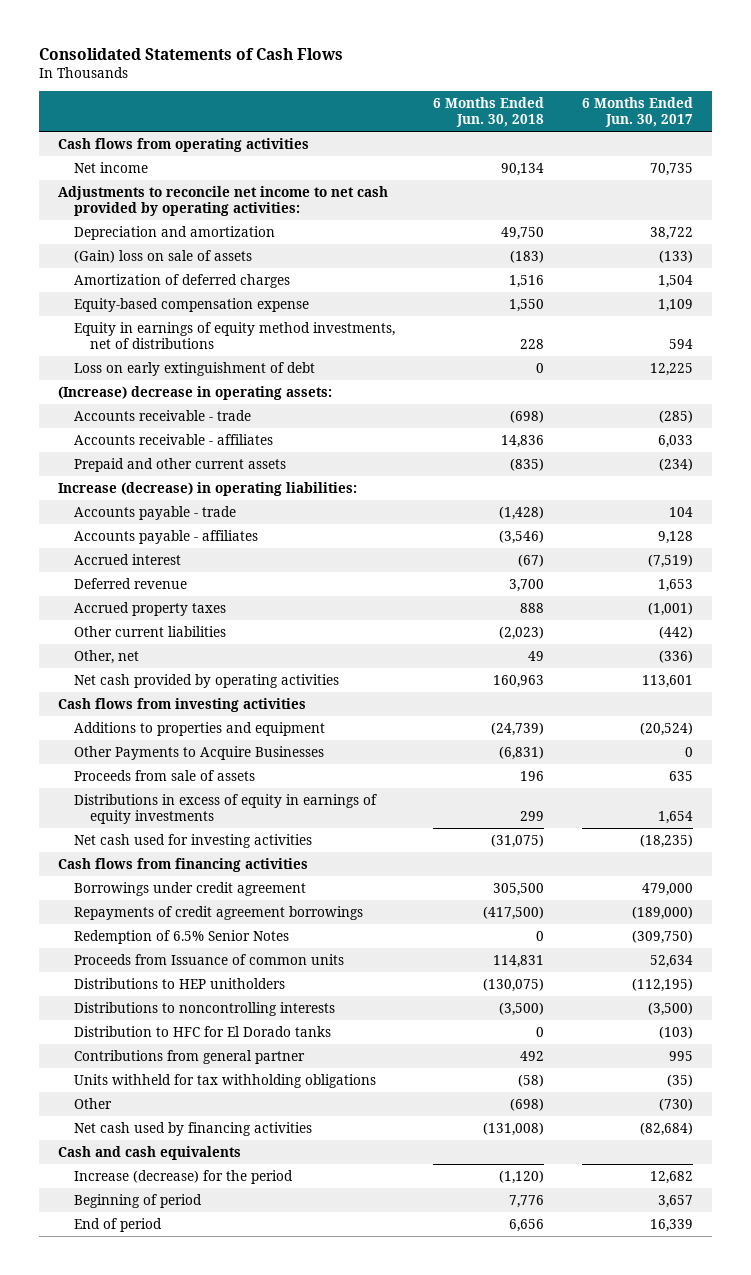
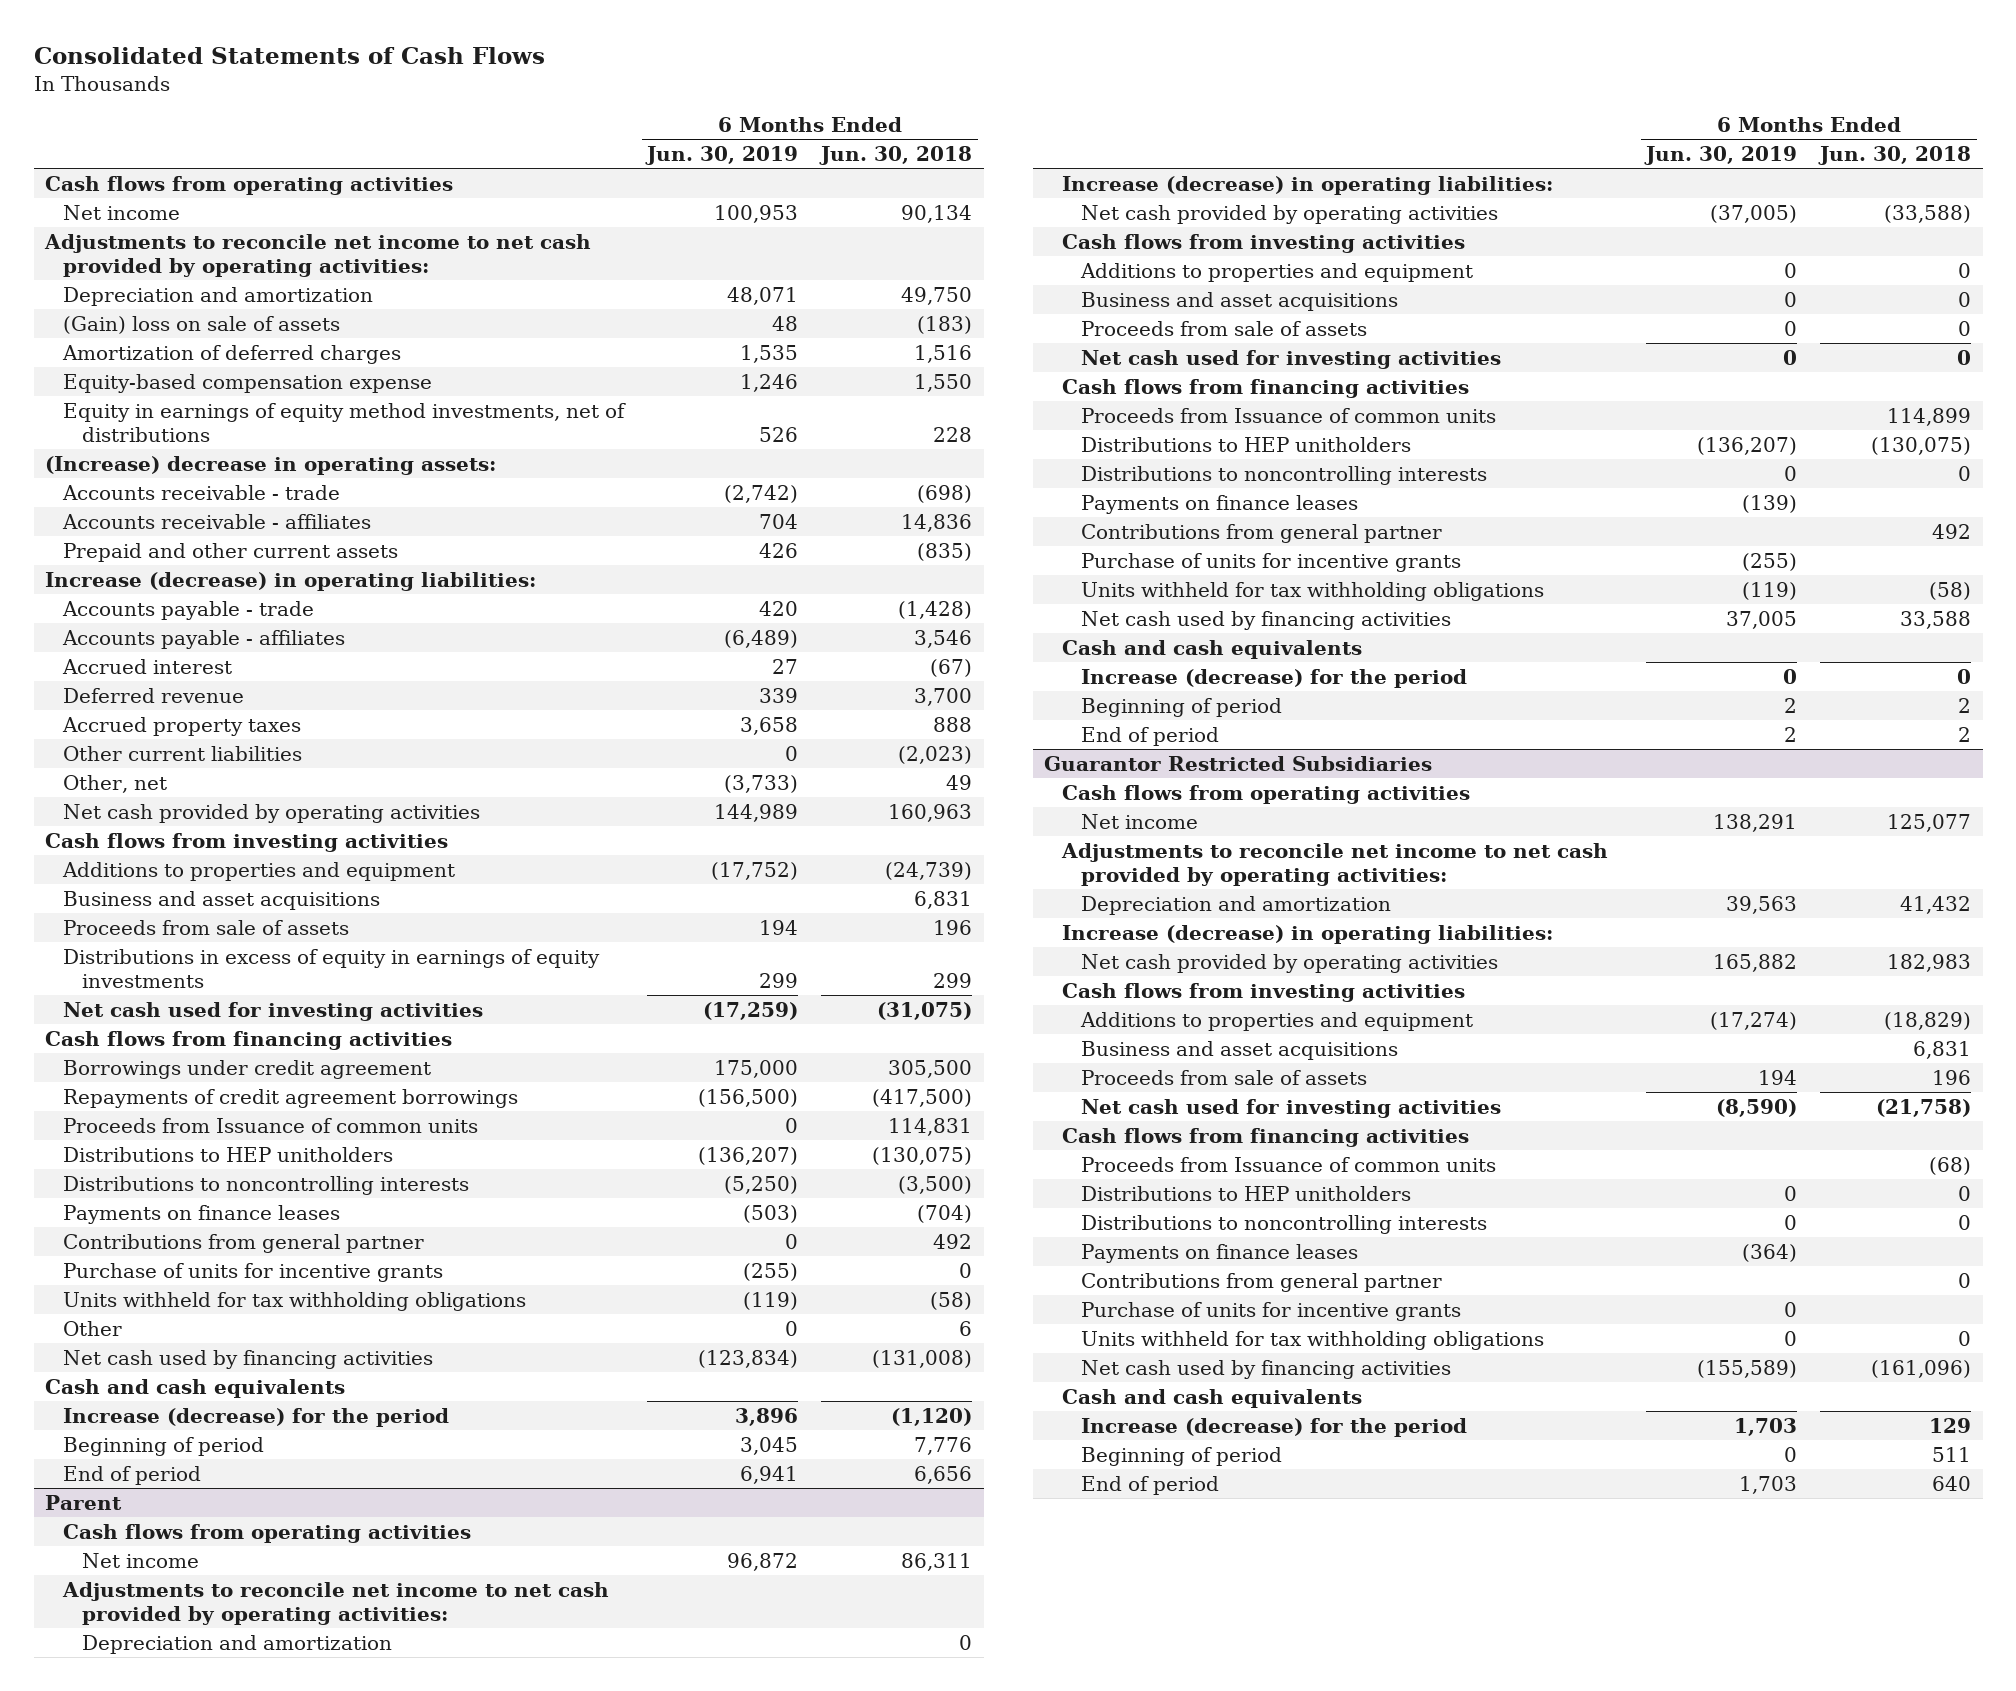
- | 6 Months Ended Jun. 30, 2018 | 6 Months Ended Jun. 30, 2017
+ | 6 Months Ended Jun. 30, 2019 | 6 Months Ended Jun. 30, 2018
- Loss on early extinguishment of debt | 0 | 12,225
- Accounts payable - affiliates | (3,546) | 9,128
+ Accounts payable - affiliates | (6,489) | 3,546
- Other Payments to Acquire Businesses | (6,831) | 0
+ Business and asset acquisitions | | 6,831
- Redemption of 6.5% Senior Notes | 0 | (309,750)
- Distribution to HFC for El Dorado tanks | 0 | (103)
+ Payments on finance leases | (503) | (704)
+ Purchase of units for incentive grants | (255) | 0
- Other | (698) | (730)
+ Other | 0 | 6
+ Parent
+ Cash flows from operating activities
+ Net income | 96,872 | 86,311
+ Adjustments to reconcile net income to net cash provided by operating activities:
+ Depreciation and amortization | | 0
+ Increase (decrease) in operating liabilities:
+ Net cash provided by operating activities | (37,005) | (33,588)
+ Cash flows from investing activities
+ Additions to properties and equipment | 0 | 0
+ Business and asset acquisitions | 0 | 0
+ Proceeds from sale of assets | 0 | 0
+ Net cash used for investing activities | 0 | 0
+ Cash flows from financing activities
+ Proceeds from Issuance of common units | | 114,899
+ Distributions to HEP unitholders | (136,207) | (130,075)
+ Distributions to noncontrolling interests | 0 | 0
+ Payments on finance leases | (139) |
+ Contributions from general partner | | 492
+ Purchase of units for incentive grants | (255) |
+ Units withheld for tax withholding obligations | (119) | (58)
+ Net cash used by financing activities | 37,005 | 33,588
+ Cash and cash equivalents
+ Increase (decrease) for the period | 0 | 0
+ Beginning of period | 2 | 2
+ End of period | 2 | 2
+ Guarantor Restricted Subsidiaries
+ Cash flows from operating activities
+ Net income | 138,291 | 125,077
+ Adjustments to reconcile net income to net cash provided by operating activities:
+ Depreciation and amortization | 39,563 | 41,432
+ Increase (decrease) in operating liabilities:
+ Net cash provided by operating activities | 165,882 | 182,983
+ Cash flows from investing activities
+ Additions to properties and equipment | (17,274) | (18,829)
+ Business and asset acquisitions | | 6,831
+ Proceeds from sale of assets | 194 | 196
+ Net cash used for investing activities | (8,590) | (21,758)
+ Cash flows from financing activities
+ Proceeds from Issuance of common units | | (68)
+ Distributions to HEP unitholders | 0 | 0
+ Distributions to noncontrolling interests | 0 | 0
+ Payments on finance leases | (364) |
+ Contributions from general partner | | 0
+ Purchase of units for incentive grants | 0 |
+ Units withheld for tax withholding obligations | 0 | 0
+ Net cash used by financing activities | (155,589) | (161,096)
+ Cash and cash equivalents
+ Increase (decrease) for the period | 1,703 | 129
+ Beginning of period | 0 | 511
+ End of period | 1,703 | 640

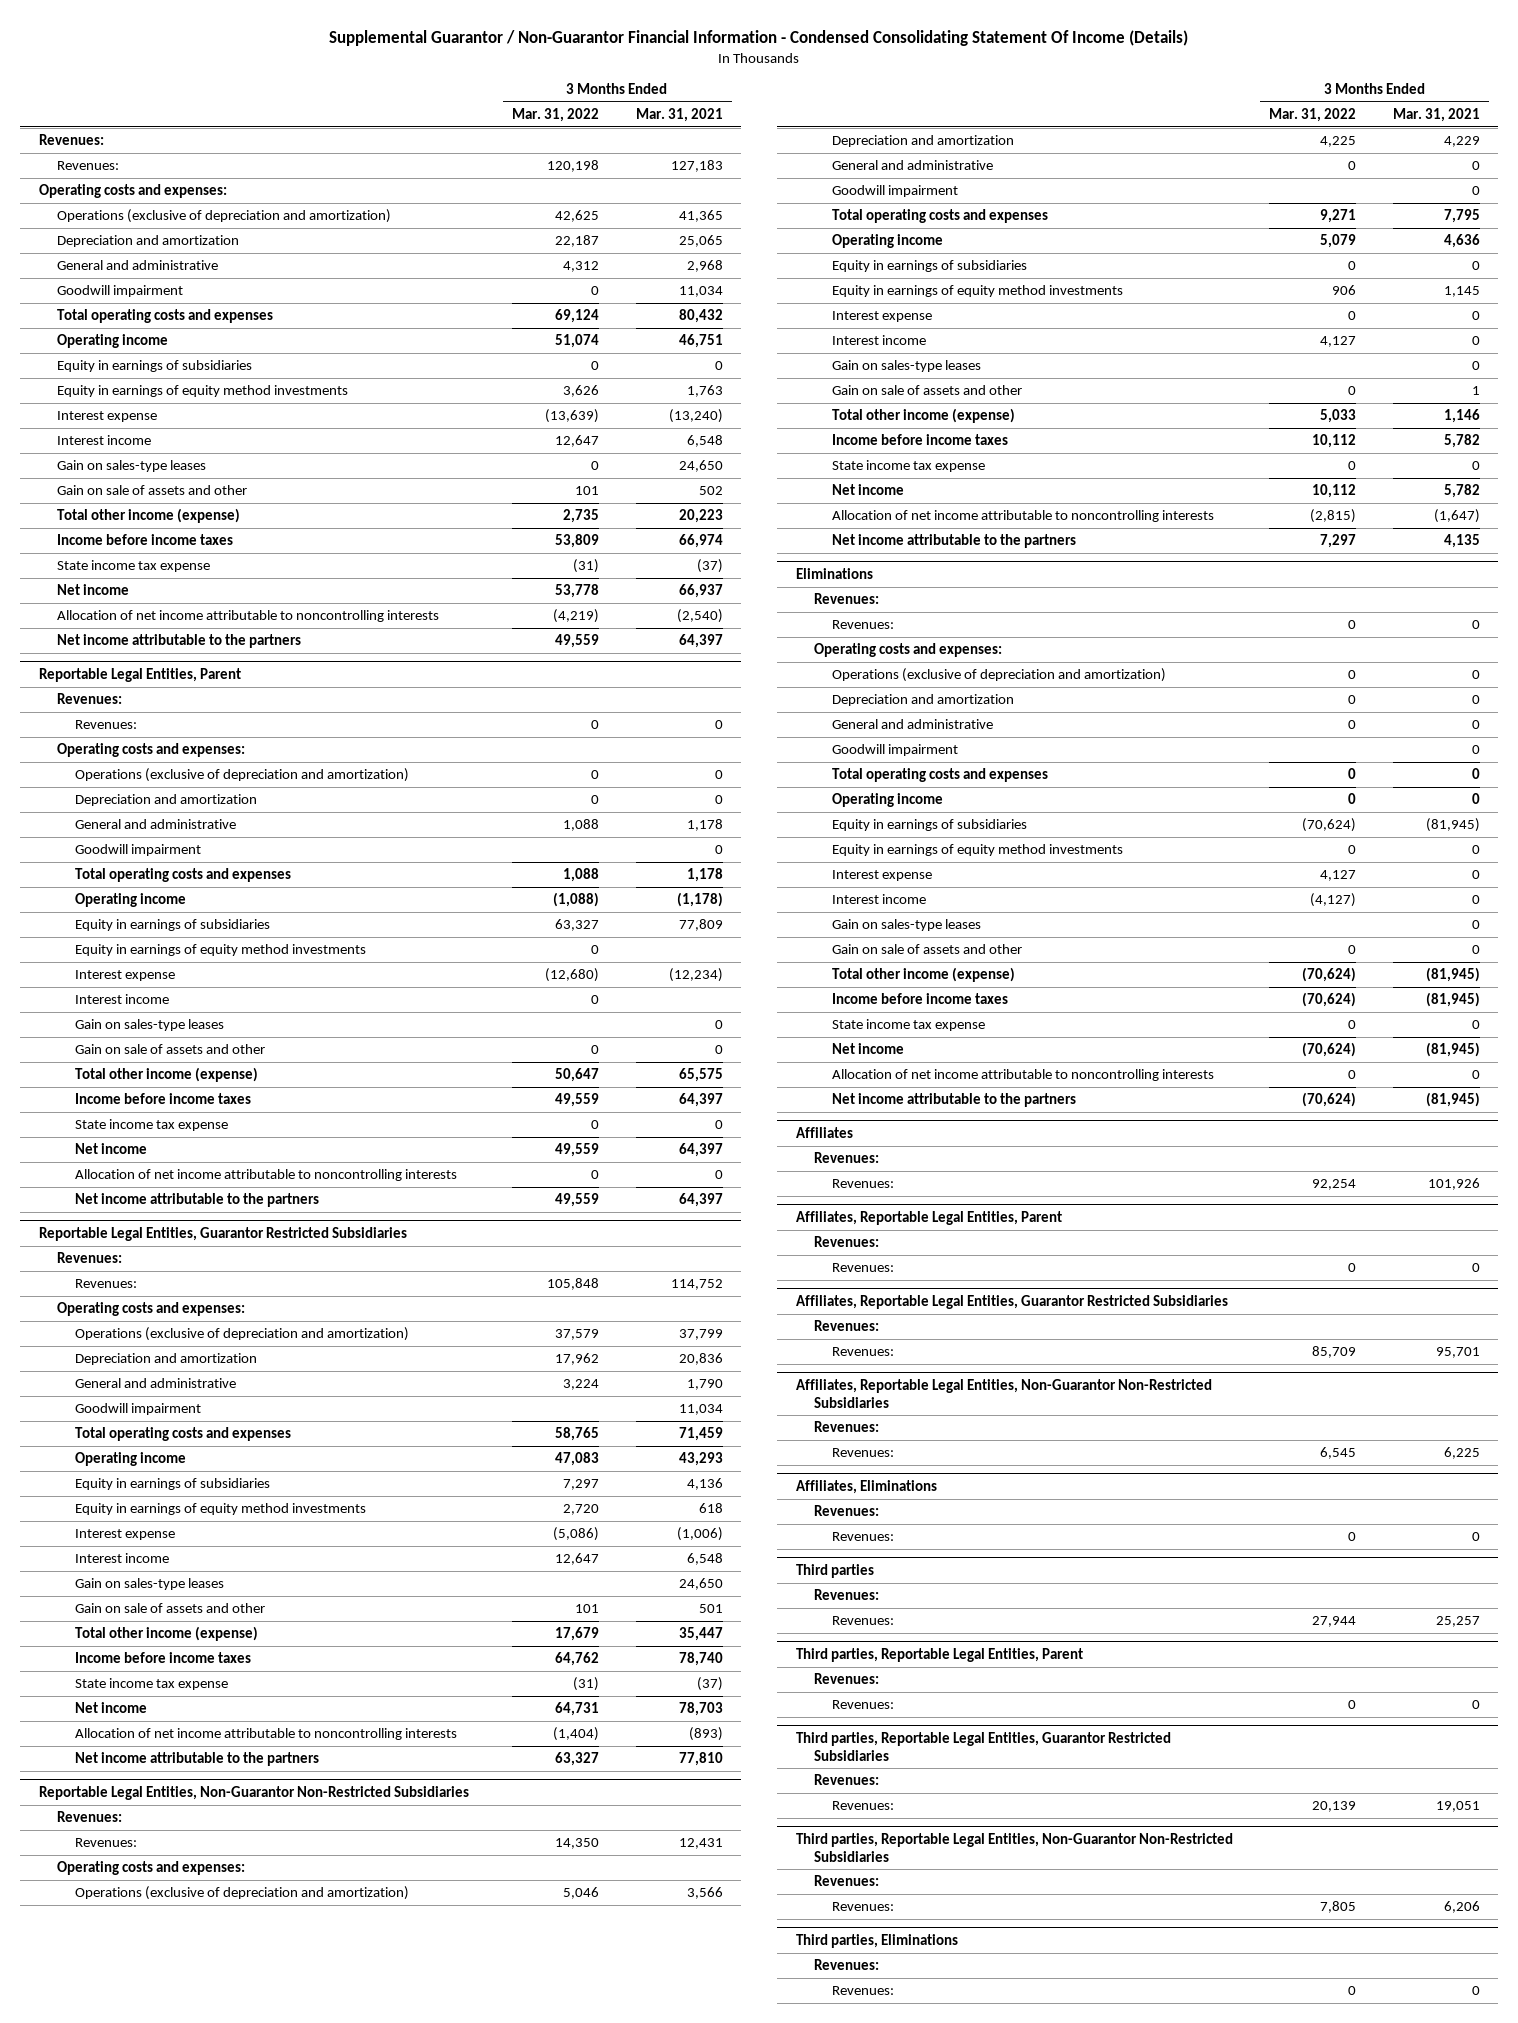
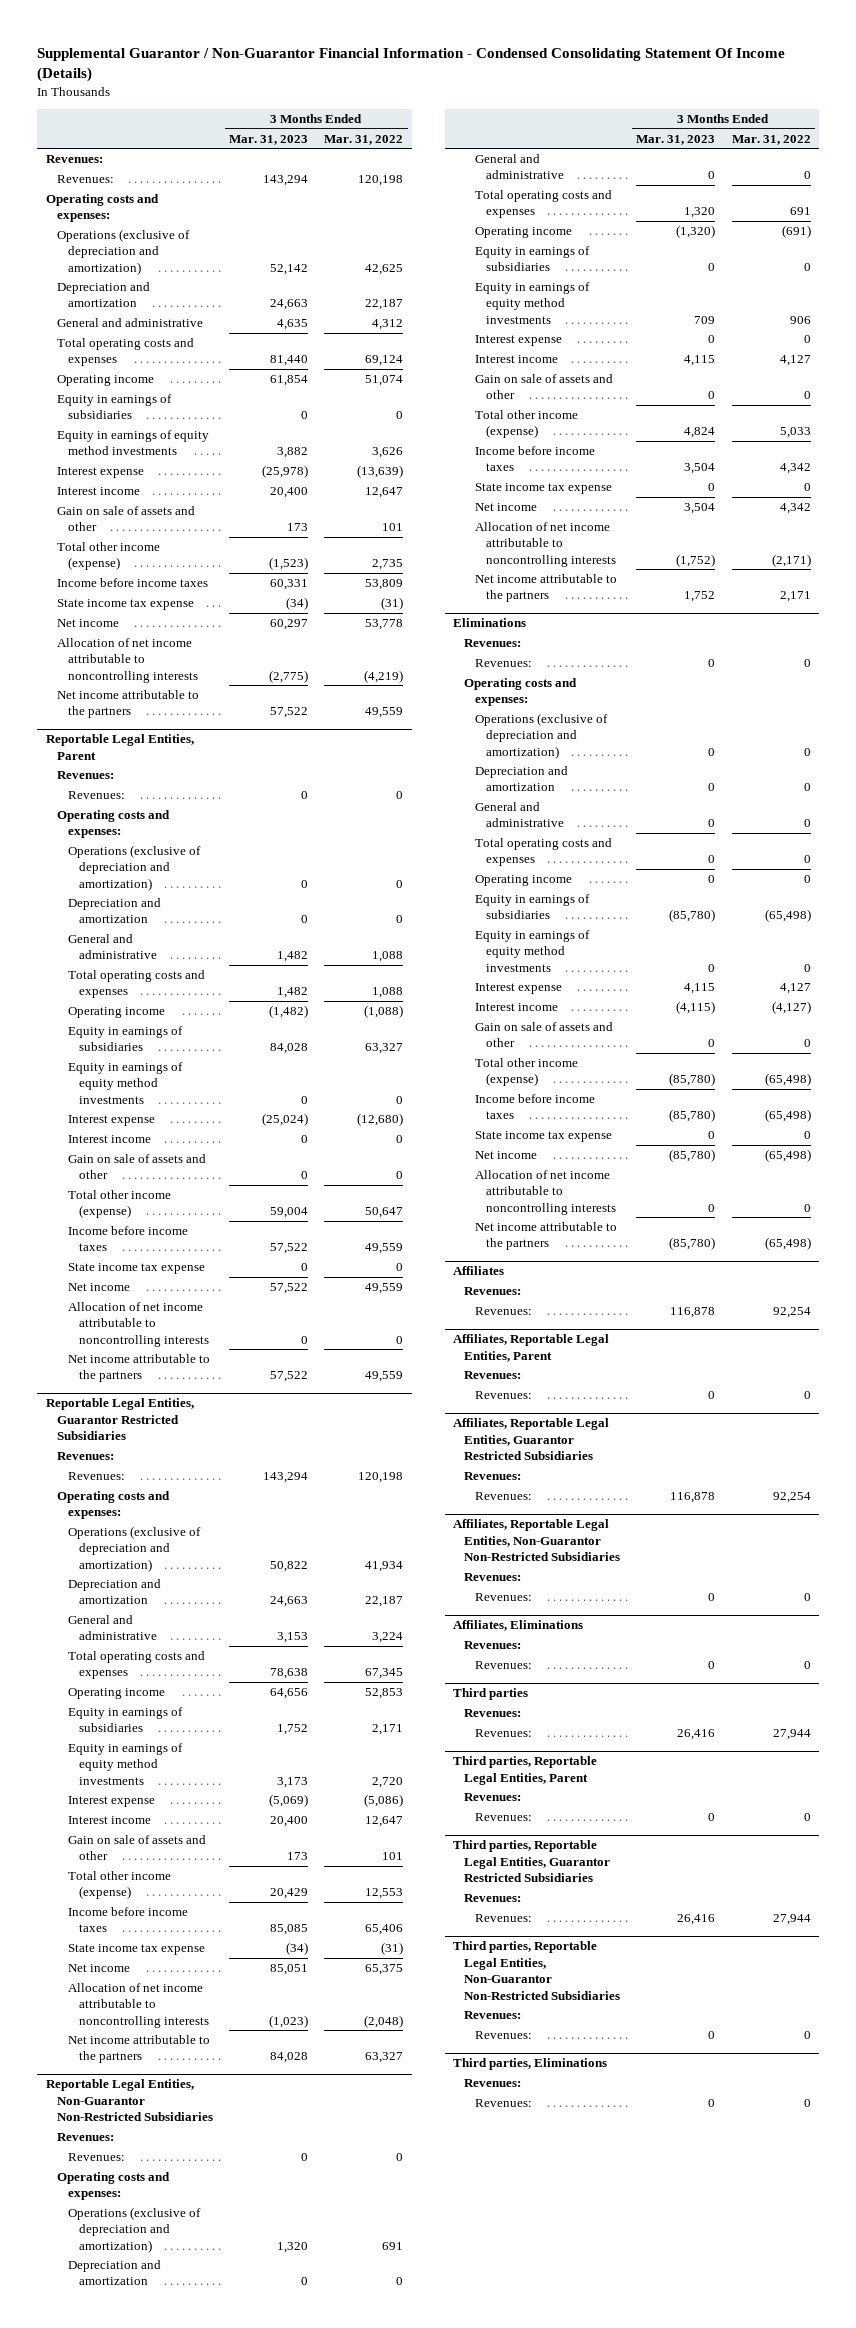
- | 3 Months Ended Mar. 31, 2022 | 3 Months Ended Mar. 31, 2021
+ | 3 Months Ended Mar. 31, 2023 | 3 Months Ended Mar. 31, 2022
- Goodwill impairment | 0 | 11,034
- Gain on sales-type leases | 0 | 24,650
@ Reportable Legal Entities, Parent
- Goodwill impairment | | 0
- Gain on sales-type leases | | 0
@ Reportable Legal Entities, Guarantor Restricted Subsidiaries
- Revenues: | 105,848 | 114,752
+ Revenues: | 143,294 | 120,198
- Operations (exclusive of depreciation and amortization) | 37,579 | 37,799
- Depreciation and amortization | 17,962 | 20,836
+ Operations (exclusive of depreciation and amortization) | 50,822 | 41,934
+ Depreciation and amortization | 24,663 | 22,187
- Goodwill impairment | | 11,034
- Total operating costs and expenses | 58,765 | 71,459
- Operating income | 47,083 | 43,293
- Equity in earnings of subsidiaries | 7,297 | 4,136
+ Total operating costs and expenses | 78,638 | 67,345
+ Operating income | 64,656 | 52,853
+ Equity in earnings of subsidiaries | 1,752 | 2,171
- Gain on sales-type leases | | 24,650
- Total other income (expense) | 17,679 | 35,447
- Income before income taxes | 64,762 | 78,740
+ Total other income (expense) | 20,429 | 12,553
+ Income before income taxes | 85,085 | 65,406
- Net income | 64,731 | 78,703
- Allocation of net income attributable to noncontrolling interests | (1,404) | (893)
+ Net income | 85,051 | 65,375
+ Allocation of net income attributable to noncontrolling interests | (1,023) | (2,048)
@ Reportable Legal Entities, Non-Guarantor Non-Restricted Subsidiaries
- Revenues: | 14,350 | 12,431
+ Revenues: | 0 | 0
- Operations (exclusive of depreciation and amortization) | 5,046 | 3,566
- Depreciation and amortization | 4,225 | 4,229
+ Operations (exclusive of depreciation and amortization) | 1,320 | 691
+ Depreciation and amortization | 0 | 0
- Goodwill impairment | | 0
- Total operating costs and expenses | 9,271 | 7,795
- Operating income | 5,079 | 4,636
+ Total operating costs and expenses | 1,320 | 691
+ Operating income | (1,320) | (691)
- Gain on sales-type leases | | 0
- Income before income taxes | 10,112 | 5,782
+ Income before income taxes | 3,504 | 4,342
- Net income | 10,112 | 5,782
- Allocation of net income attributable to noncontrolling interests | (2,815) | (1,647)
- Net income attributable to the partners | 7,297 | 4,135
+ Net income | 3,504 | 4,342
+ Allocation of net income attributable to noncontrolling interests | (1,752) | (2,171)
+ Net income attributable to the partners | 1,752 | 2,171
@ Eliminations
- Goodwill impairment | | 0
- Equity in earnings of subsidiaries | (70,624) | (81,945)
+ Equity in earnings of subsidiaries | (85,780) | (65,498)
- Gain on sales-type leases | | 0
- Total other income (expense) | (70,624) | (81,945)
- Income before income taxes | (70,624) | (81,945)
+ Total other income (expense) | (85,780) | (65,498)
+ Income before income taxes | (85,780) | (65,498)
- Net income | (70,624) | (81,945)
+ Net income | (85,780) | (65,498)
- Net income attributable to the partners | (70,624) | (81,945)
+ Net income attributable to the partners | (85,780) | (65,498)
@ Affiliates, Reportable Legal Entities, Guarantor Restricted Subsidiaries
- Revenues: | 85,709 | 95,701
+ Revenues: | 116,878 | 92,254
@ Affiliates, Reportable Legal Entities, Non-Guarantor Non-Restricted Subsidiaries
- Revenues: | 6,545 | 6,225
+ Revenues: | 0 | 0
@ Third parties, Reportable Legal Entities, Guarantor Restricted Subsidiaries
- Revenues: | 20,139 | 19,051
+ Revenues: | 26,416 | 27,944
@ Third parties, Reportable Legal Entities, Non-Guarantor Non-Restricted Subsidiaries
- Revenues: | 7,805 | 6,206
+ Revenues: | 0 | 0

